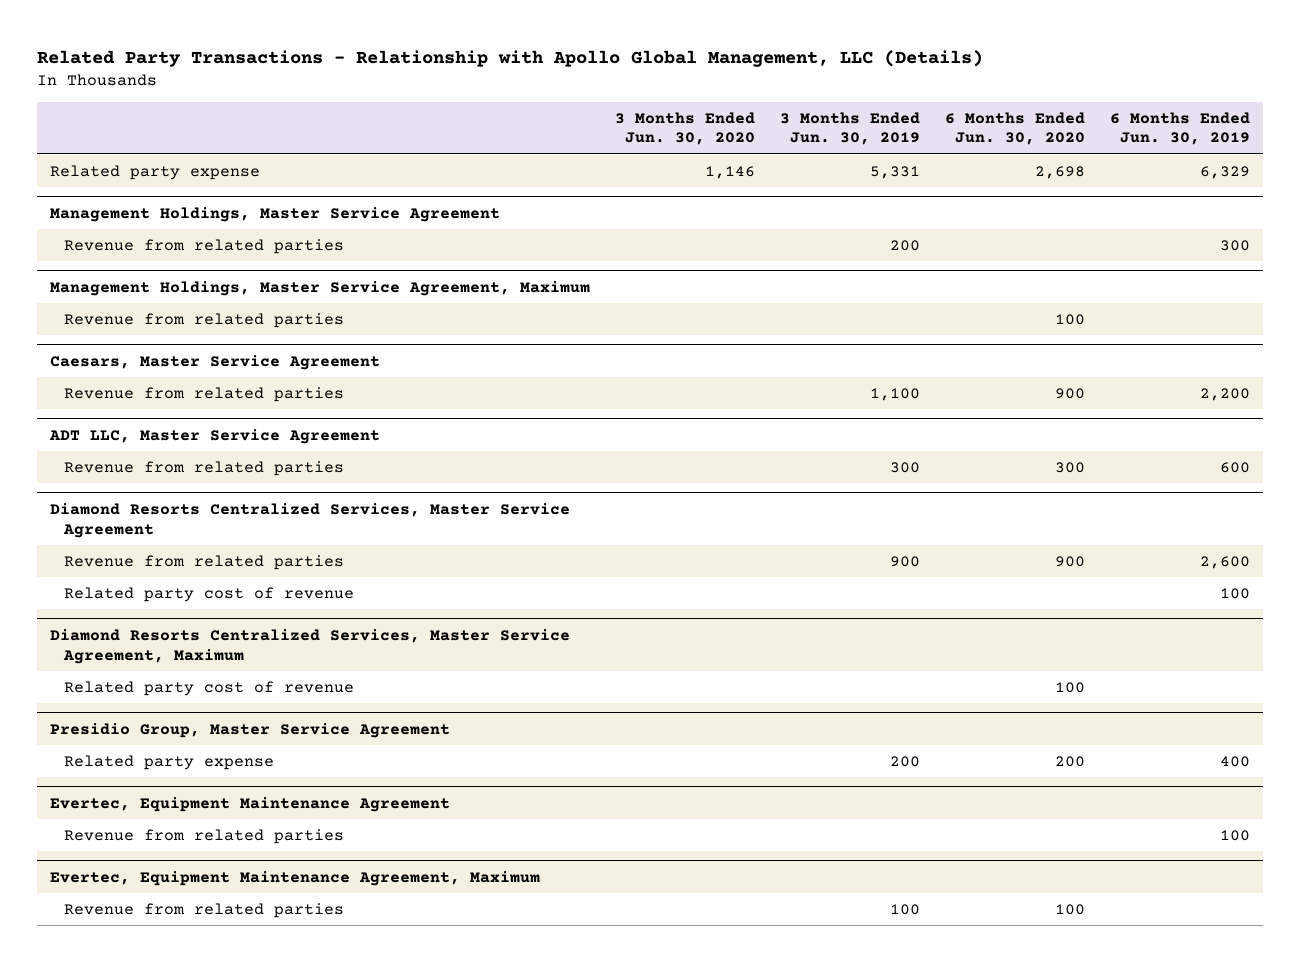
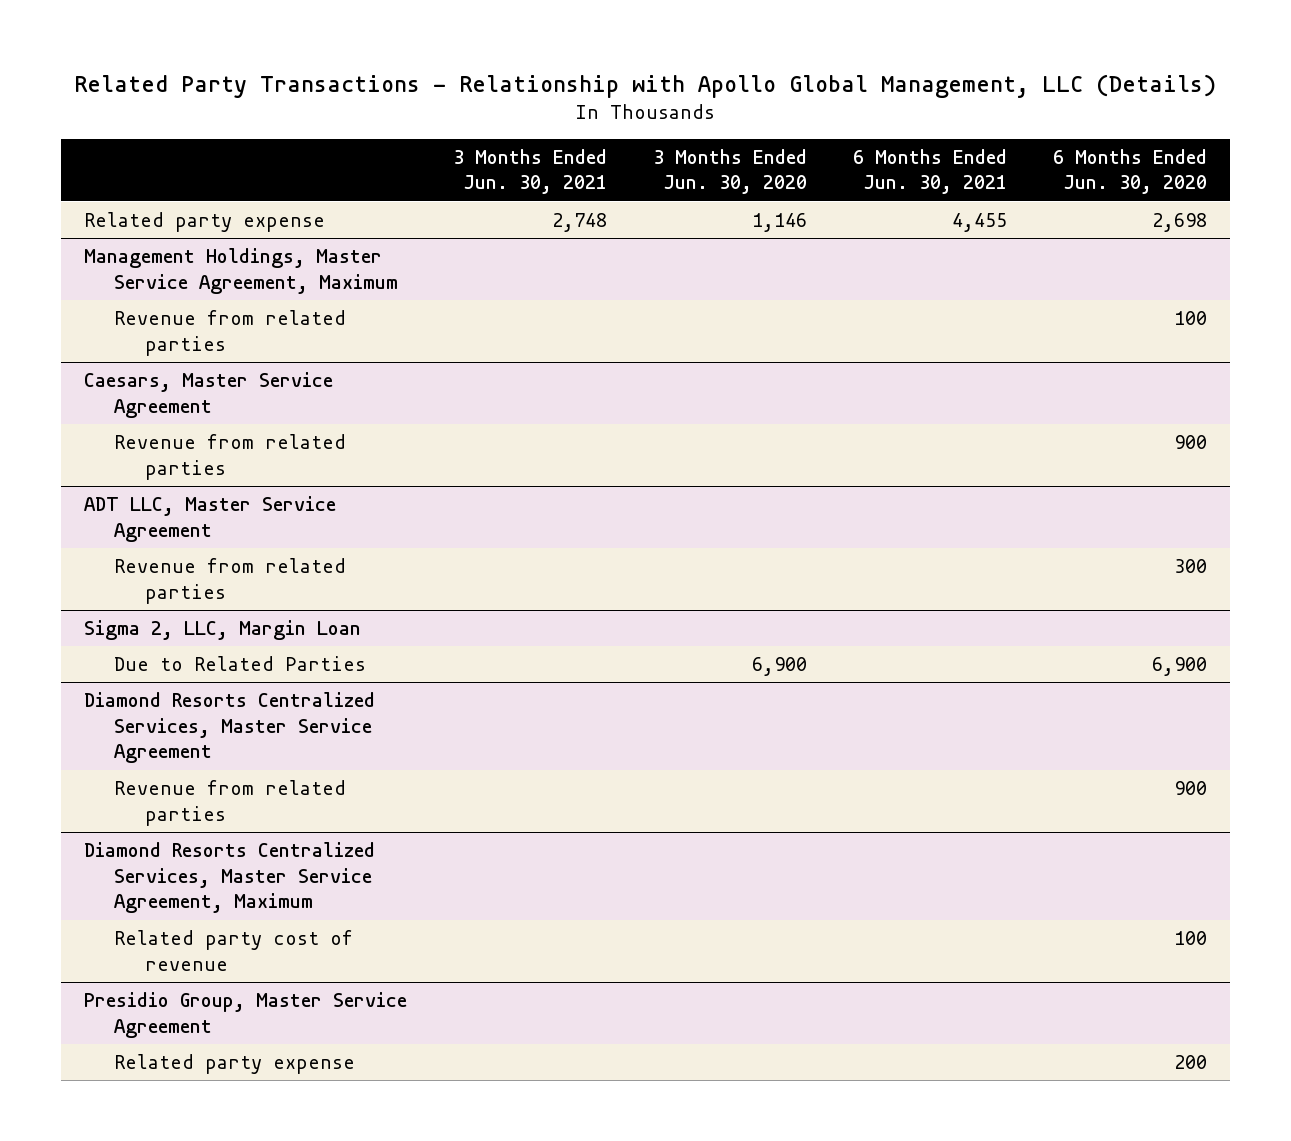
- | 3 Months Ended Jun. 30, 2020 | 3 Months Ended Jun. 30, 2019 | 6 Months Ended Jun. 30, 2020 | 6 Months Ended Jun. 30, 2019
+ | 3 Months Ended Jun. 30, 2021 | 3 Months Ended Jun. 30, 2020 | 6 Months Ended Jun. 30, 2021 | 6 Months Ended Jun. 30, 2020
- Management Holdings, Master Service Agreement
- Revenue from related parties | | 200 | | 300
+ Sigma 2, LLC, Margin Loan
+ Due to Related Parties | | 6,900 | | 6,900
@ Diamond Resorts Centralized Services, Master Service Agreement
- Related party cost of revenue | | | | 100
- Evertec, Equipment Maintenance Agreement
- Revenue from related parties | | | | 100
- Evertec, Equipment Maintenance Agreement, Maximum
- Revenue from related parties | | 100 | 100 |

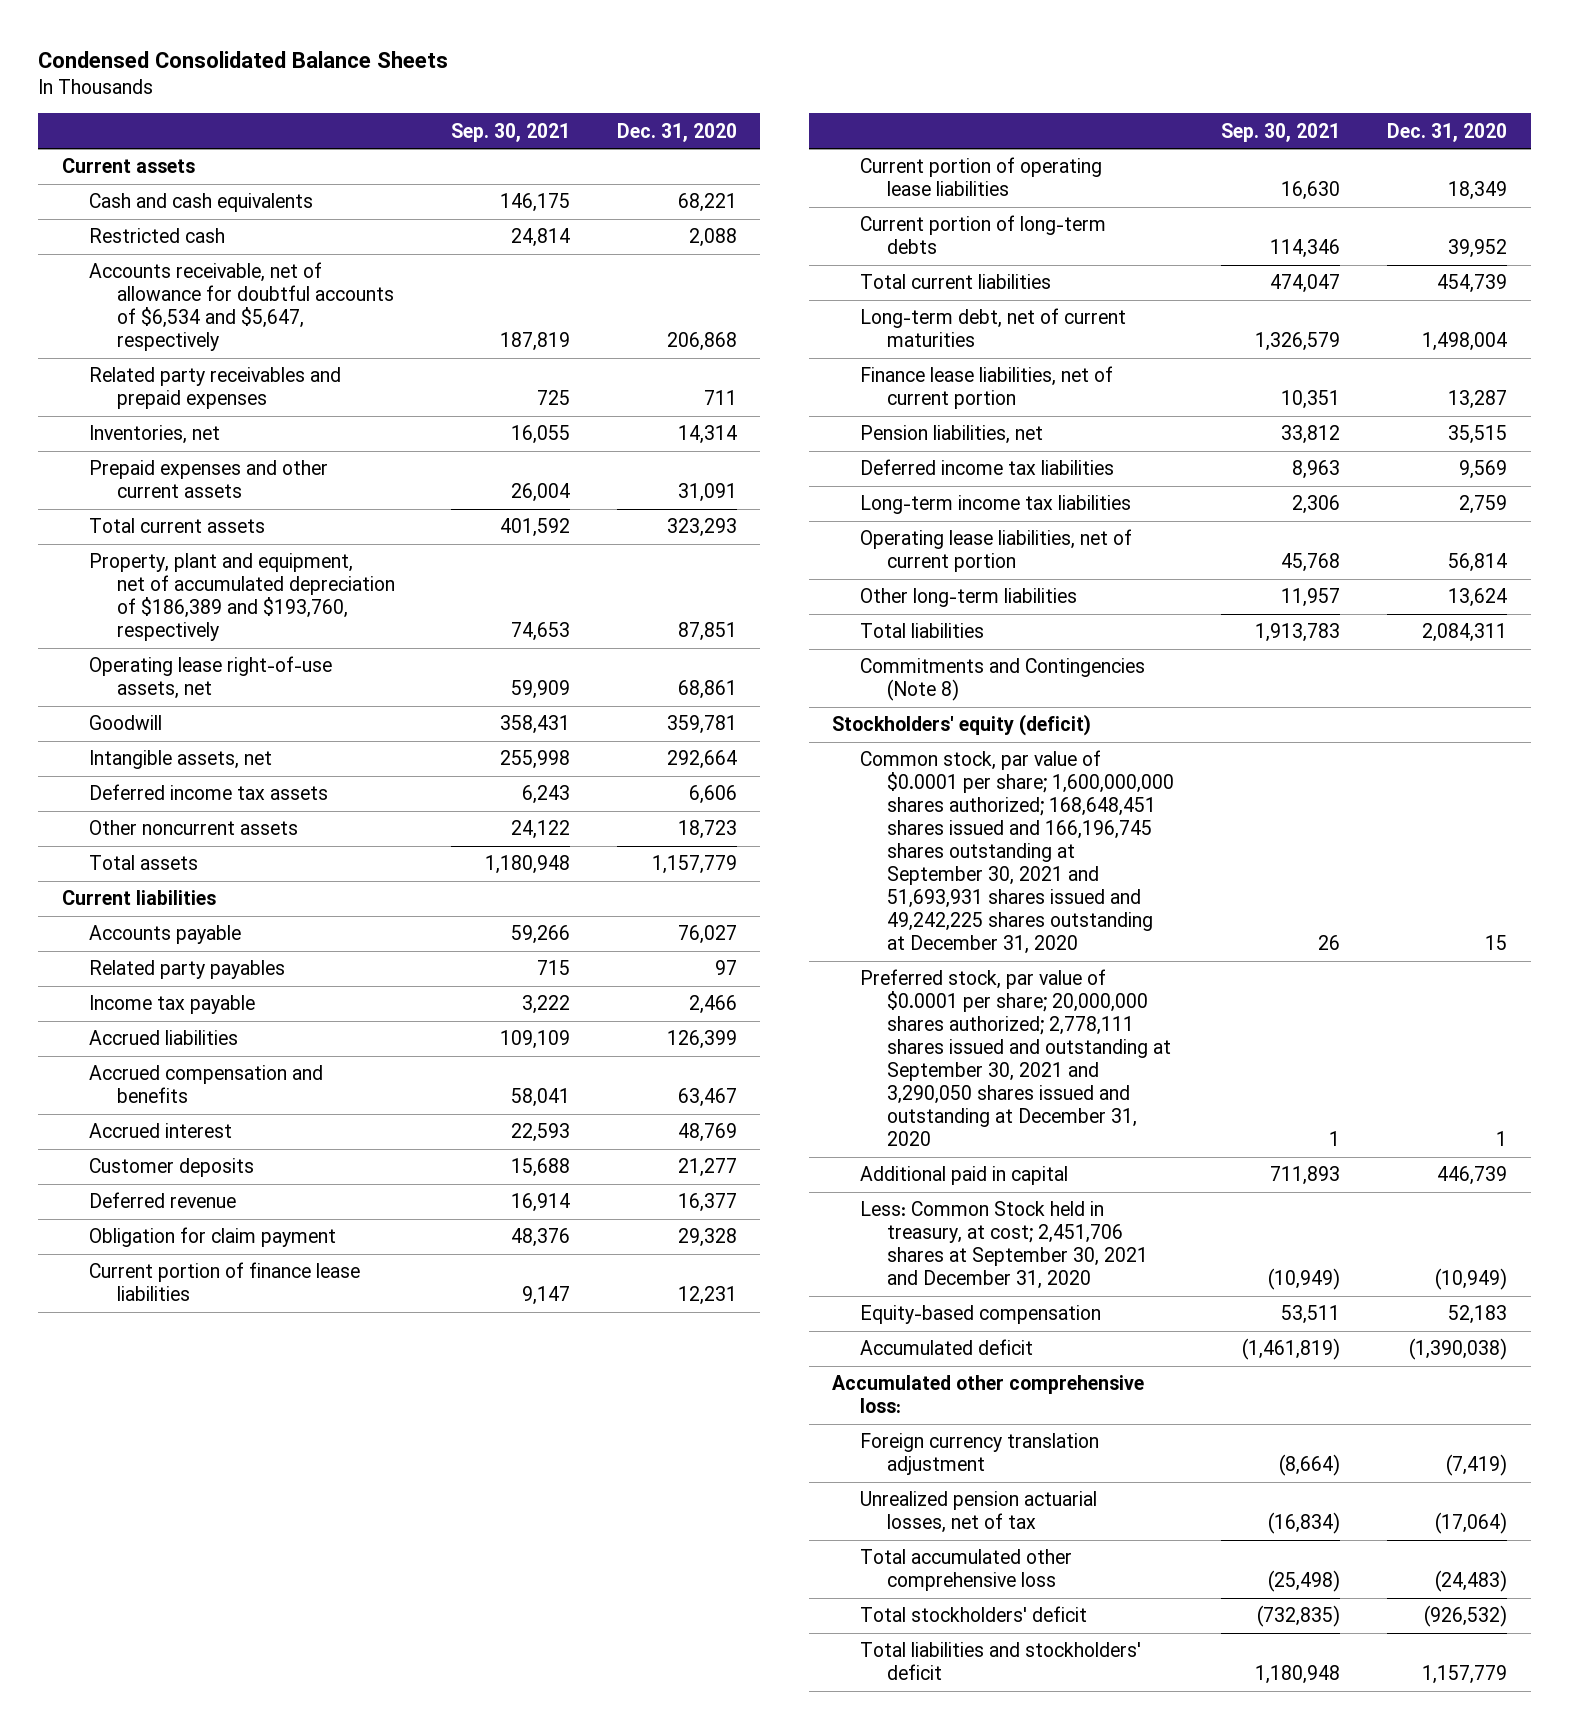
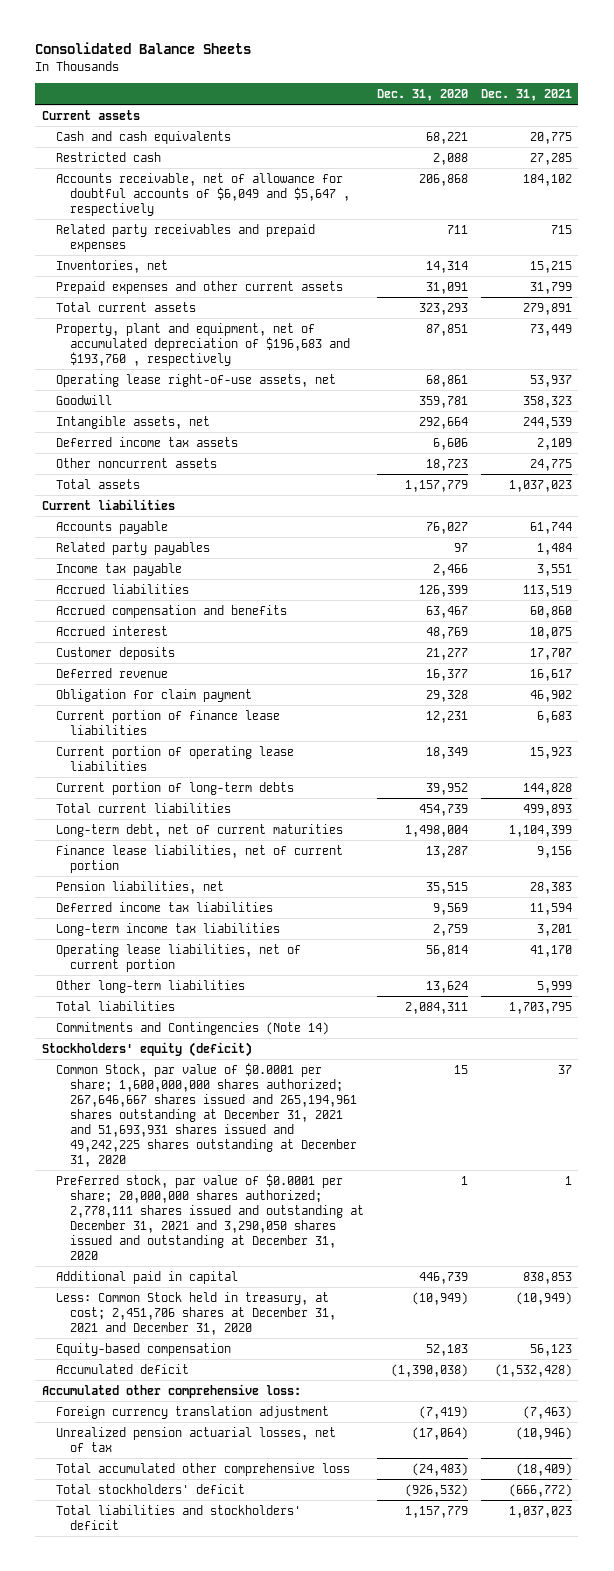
- Condensed Consolidated Balance Sheets
+ Consolidated Balance Sheets
- | Sep. 30, 2021 | Dec. 31, 2020
+ | Dec. 31, 2020 | Dec. 31, 2021
- Accounts receivable, net of allowance for doubtful accounts of $6,534 and $5,647, respectively | 187,819 | 206,868
+ Accounts receivable, net of allowance for doubtful accounts of $6,049 and $5,647 , respectively | 206,868 | 184,102
- Property, plant and equipment, net of accumulated depreciation of $186,389 and $193,760, respectively | 74,653 | 87,851
+ Property, plant and equipment, net of accumulated depreciation of $196,683 and $193,760 , respectively | 87,851 | 73,449
- Commitments and Contingencies (Note 8)
+ Commitments and Contingencies (Note 14)
- Common stock, par value of $0.0001 per share; 1,600,000,000 shares authorized; 168,648,451 shares issued and 166,196,745 shares outstanding at September 30, 2021 and 51,693,931 shares issued and 49,242,225 shares outstanding at December 31, 2020 | 26 | 15
- Preferred stock, par value of $0.0001 per share; 20,000,000 shares authorized; 2,778,111 shares issued and outstanding at September 30, 2021 and 3,290,050 shares issued and outstanding at December 31, 2020 | 1 | 1
+ Common Stock, par value of $0.0001 per share; 1,600,000,000 shares authorized; 267,646,667 shares issued and 265,194,961 shares outstanding at December 31, 2021 and 51,693,931 shares issued and 49,242,225 shares outstanding at December 31, 2020 | 15 | 37
+ Preferred stock, par value of $0.0001 per share; 20,000,000 shares authorized; 2,778,111 shares issued and outstanding at December 31, 2021 and 3,290,050 shares issued and outstanding at December 31, 2020 | 1 | 1
- Less: Common Stock held in treasury, at cost; 2,451,706 shares at September 30, 2021 and December 31, 2020 | (10,949) | (10,949)
+ Less: Common Stock held in treasury, at cost; 2,451,706 shares at December 31, 2021 and December 31, 2020 | (10,949) | (10,949)

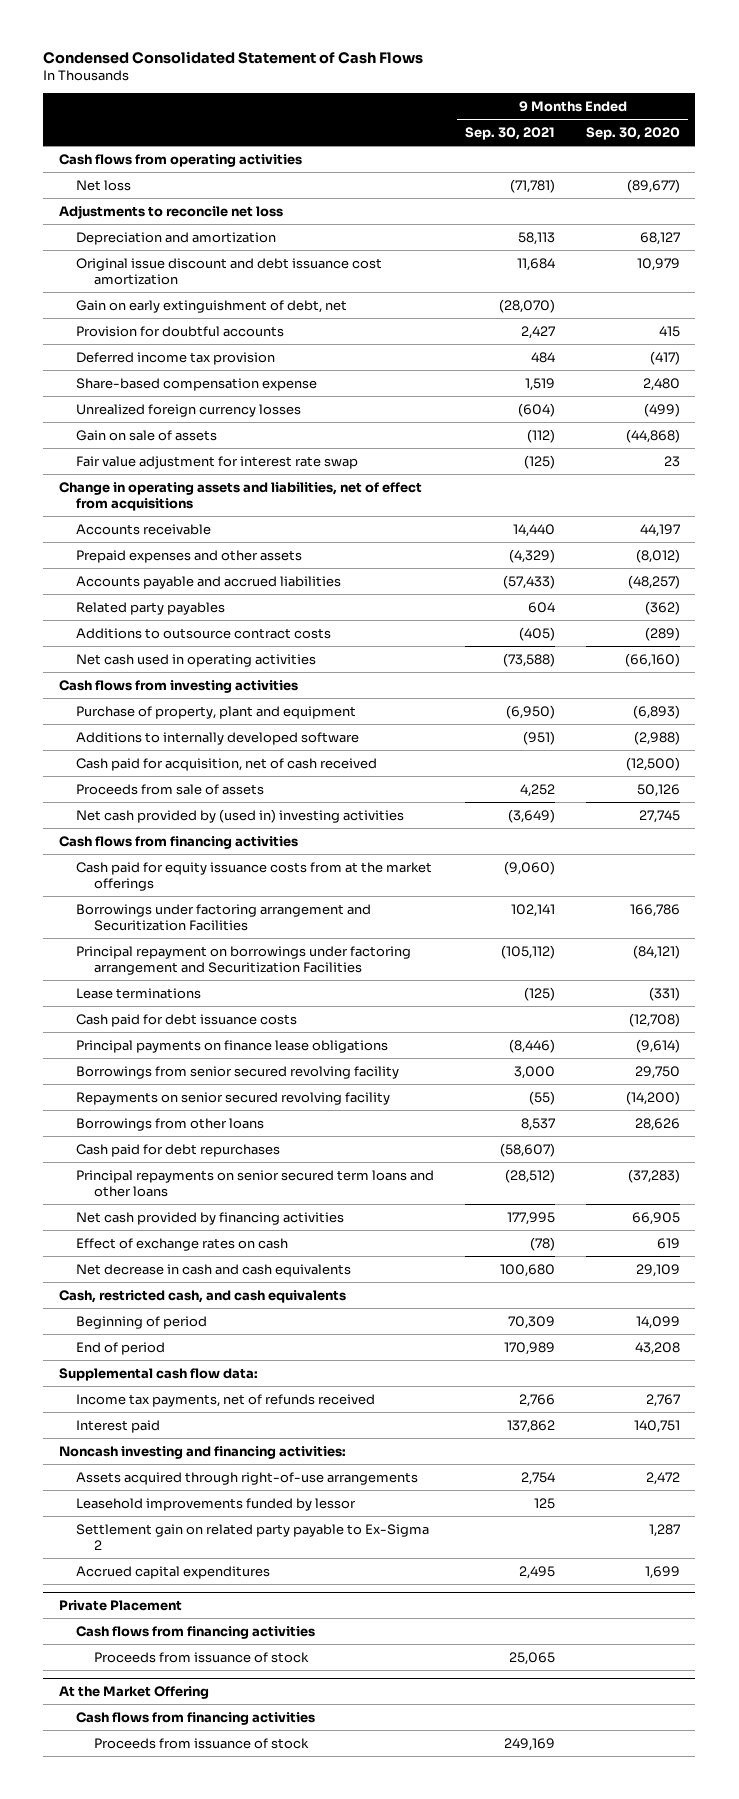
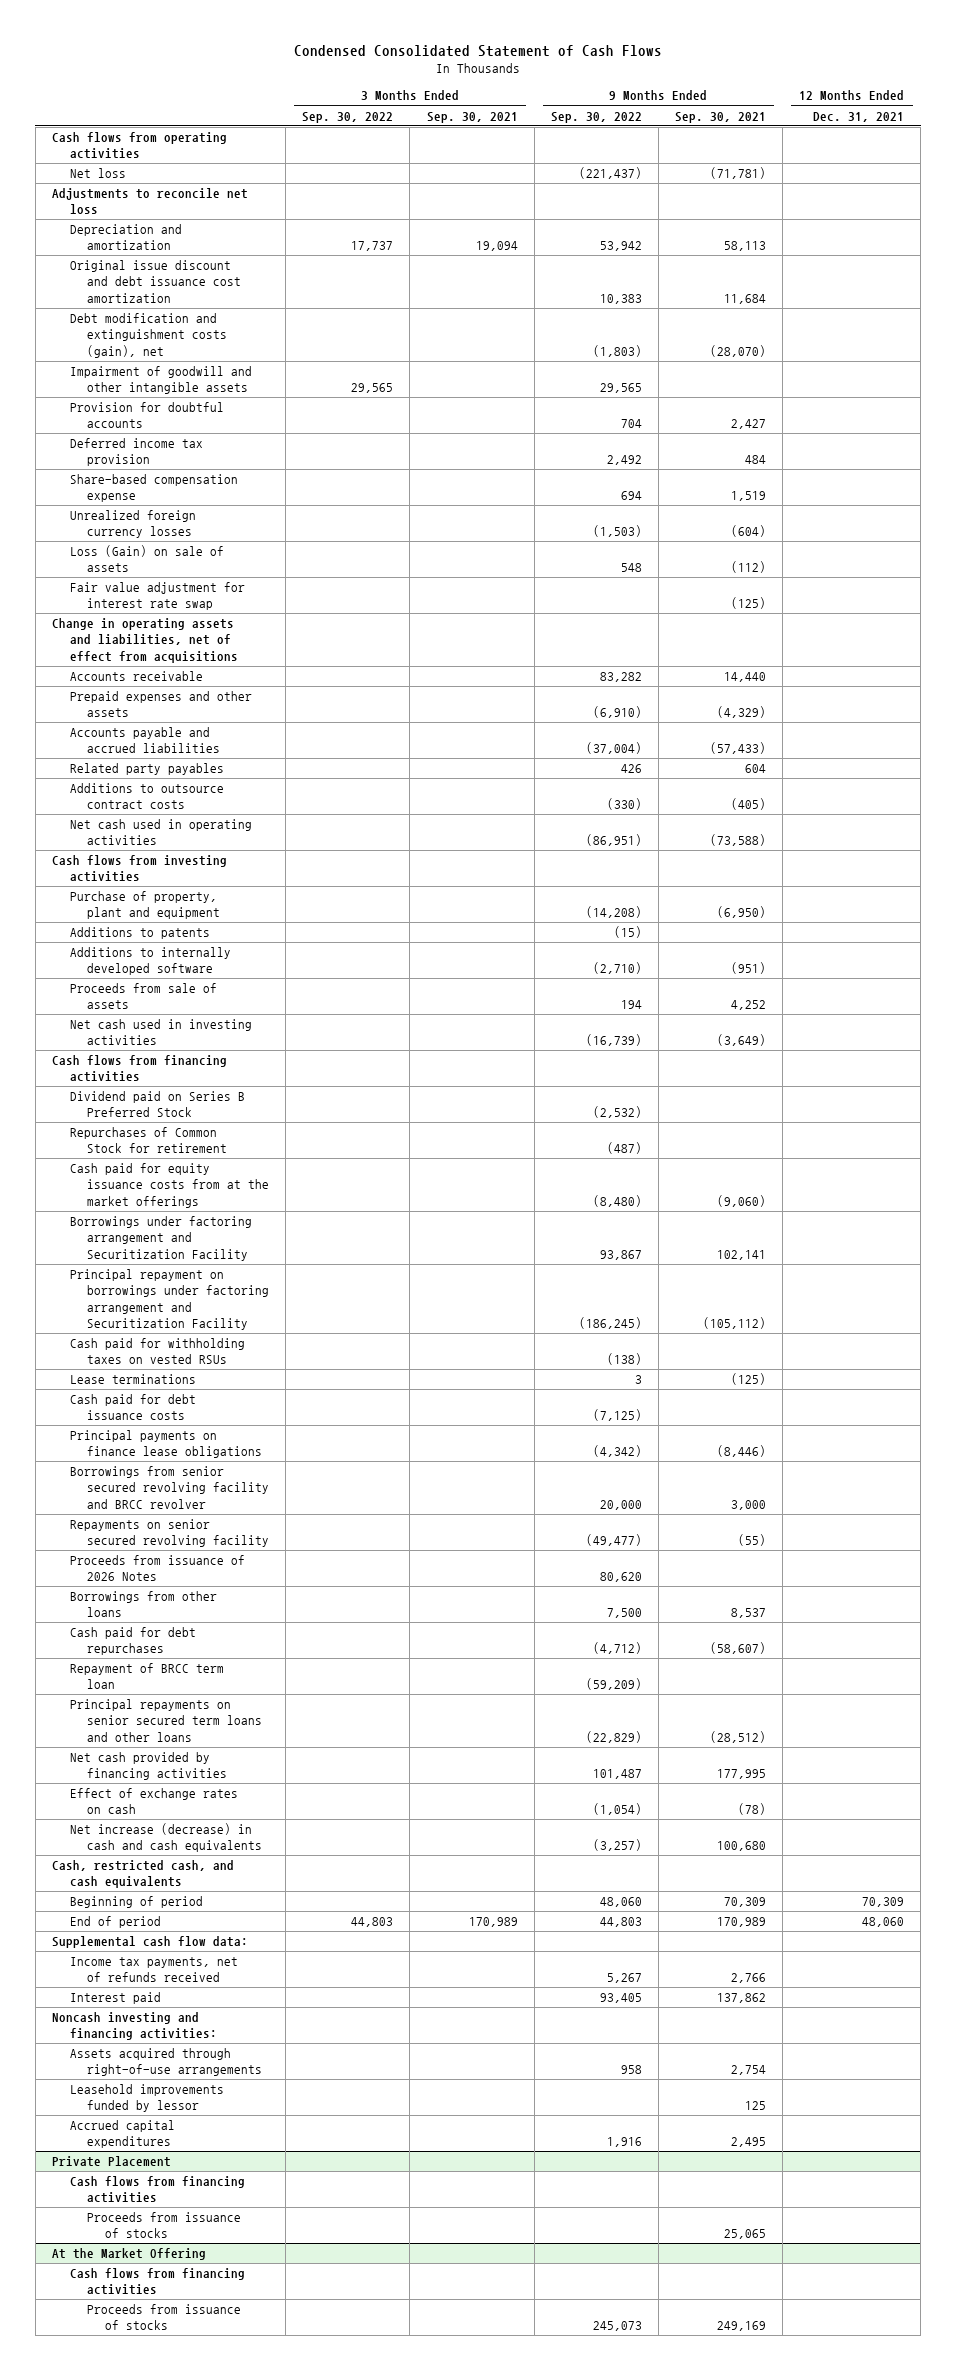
- | 9 Months Ended Sep. 30, 2021 | 9 Months Ended Sep. 30, 2020
+ | 3 Months Ended Sep. 30, 2022 | 3 Months Ended Sep. 30, 2021 | 9 Months Ended Sep. 30, 2022 | 9 Months Ended Sep. 30, 2021 | 12 Months Ended Dec. 31, 2021
- Gain on early extinguishment of debt, net | (28,070) |
+ Debt modification and extinguishment costs (gain), net | | | (1,803) | (28,070) |
+ Impairment of goodwill and other intangible assets | 29,565 | | 29,565 | |
- Gain on sale of assets | (112) | (44,868)
+ Loss (Gain) on sale of assets | | | 548 | (112) |
+ Additions to patents | | | (15) | |
- Cash paid for acquisition, net of cash received | | (12,500)
- Net cash provided by (used in) investing activities | (3,649) | 27,745
+ Net cash used in investing activities | | | (16,739) | (3,649) |
+ Dividend paid on Series B Preferred Stock | | | (2,532) | |
+ Repurchases of Common Stock for retirement | | | (487) | |
- Borrowings under factoring arrangement and Securitization Facilities | 102,141 | 166,786
- Principal repayment on borrowings under factoring arrangement and Securitization Facilities | (105,112) | (84,121)
+ Borrowings under factoring arrangement and Securitization Facility | | | 93,867 | 102,141 |
+ Principal repayment on borrowings under factoring arrangement and Securitization Facility | | | (186,245) | (105,112) |
+ Cash paid for withholding taxes on vested RSUs | | | (138) | |
- Borrowings from senior secured revolving facility | 3,000 | 29,750
+ Borrowings from senior secured revolving facility and BRCC revolver | | | 20,000 | 3,000 |
+ Proceeds from issuance of 2026 Notes | | | 80,620 | |
+ Repayment of BRCC term loan | | | (59,209) | |
- Net decrease in cash and cash equivalents | 100,680 | 29,109
+ Net increase (decrease) in cash and cash equivalents | | | (3,257) | 100,680 |
- Settlement gain on related party payable to Ex-Sigma 2 | | 1,287
@ Private Placement
- Proceeds from issuance of stock | 25,065 |
+ Proceeds from issuance of stocks | | | | 25,065 |
@ At the Market Offering
- Proceeds from issuance of stock | 249,169 |
+ Proceeds from issuance of stocks | | | 245,073 | 249,169 |

